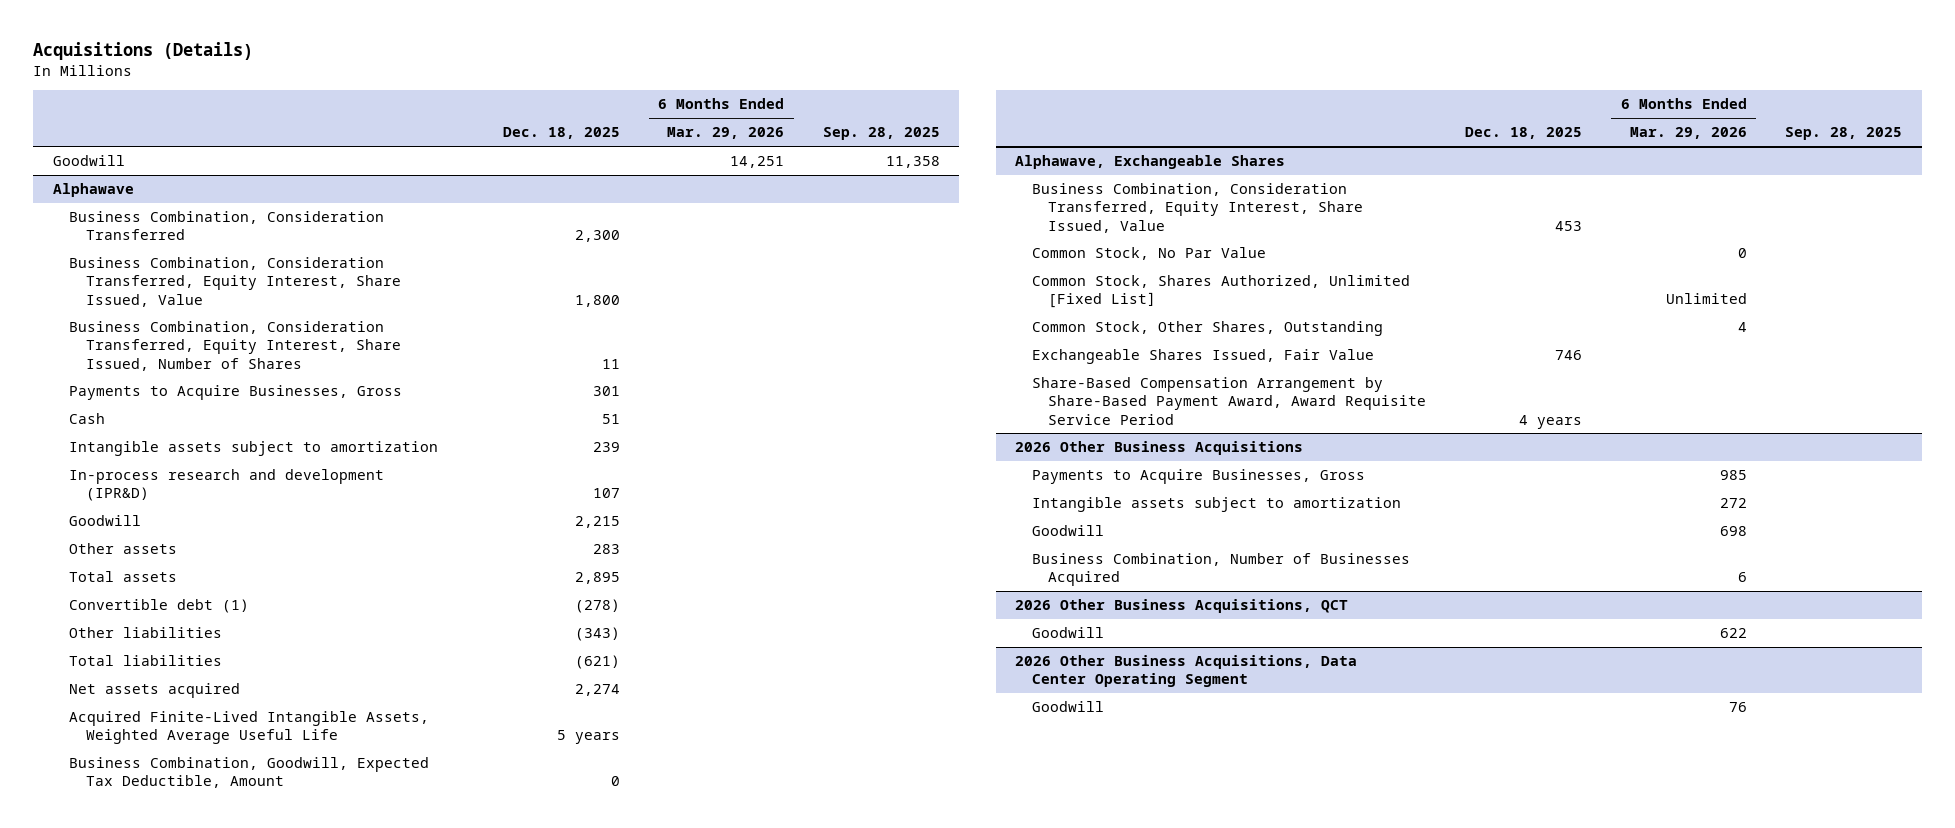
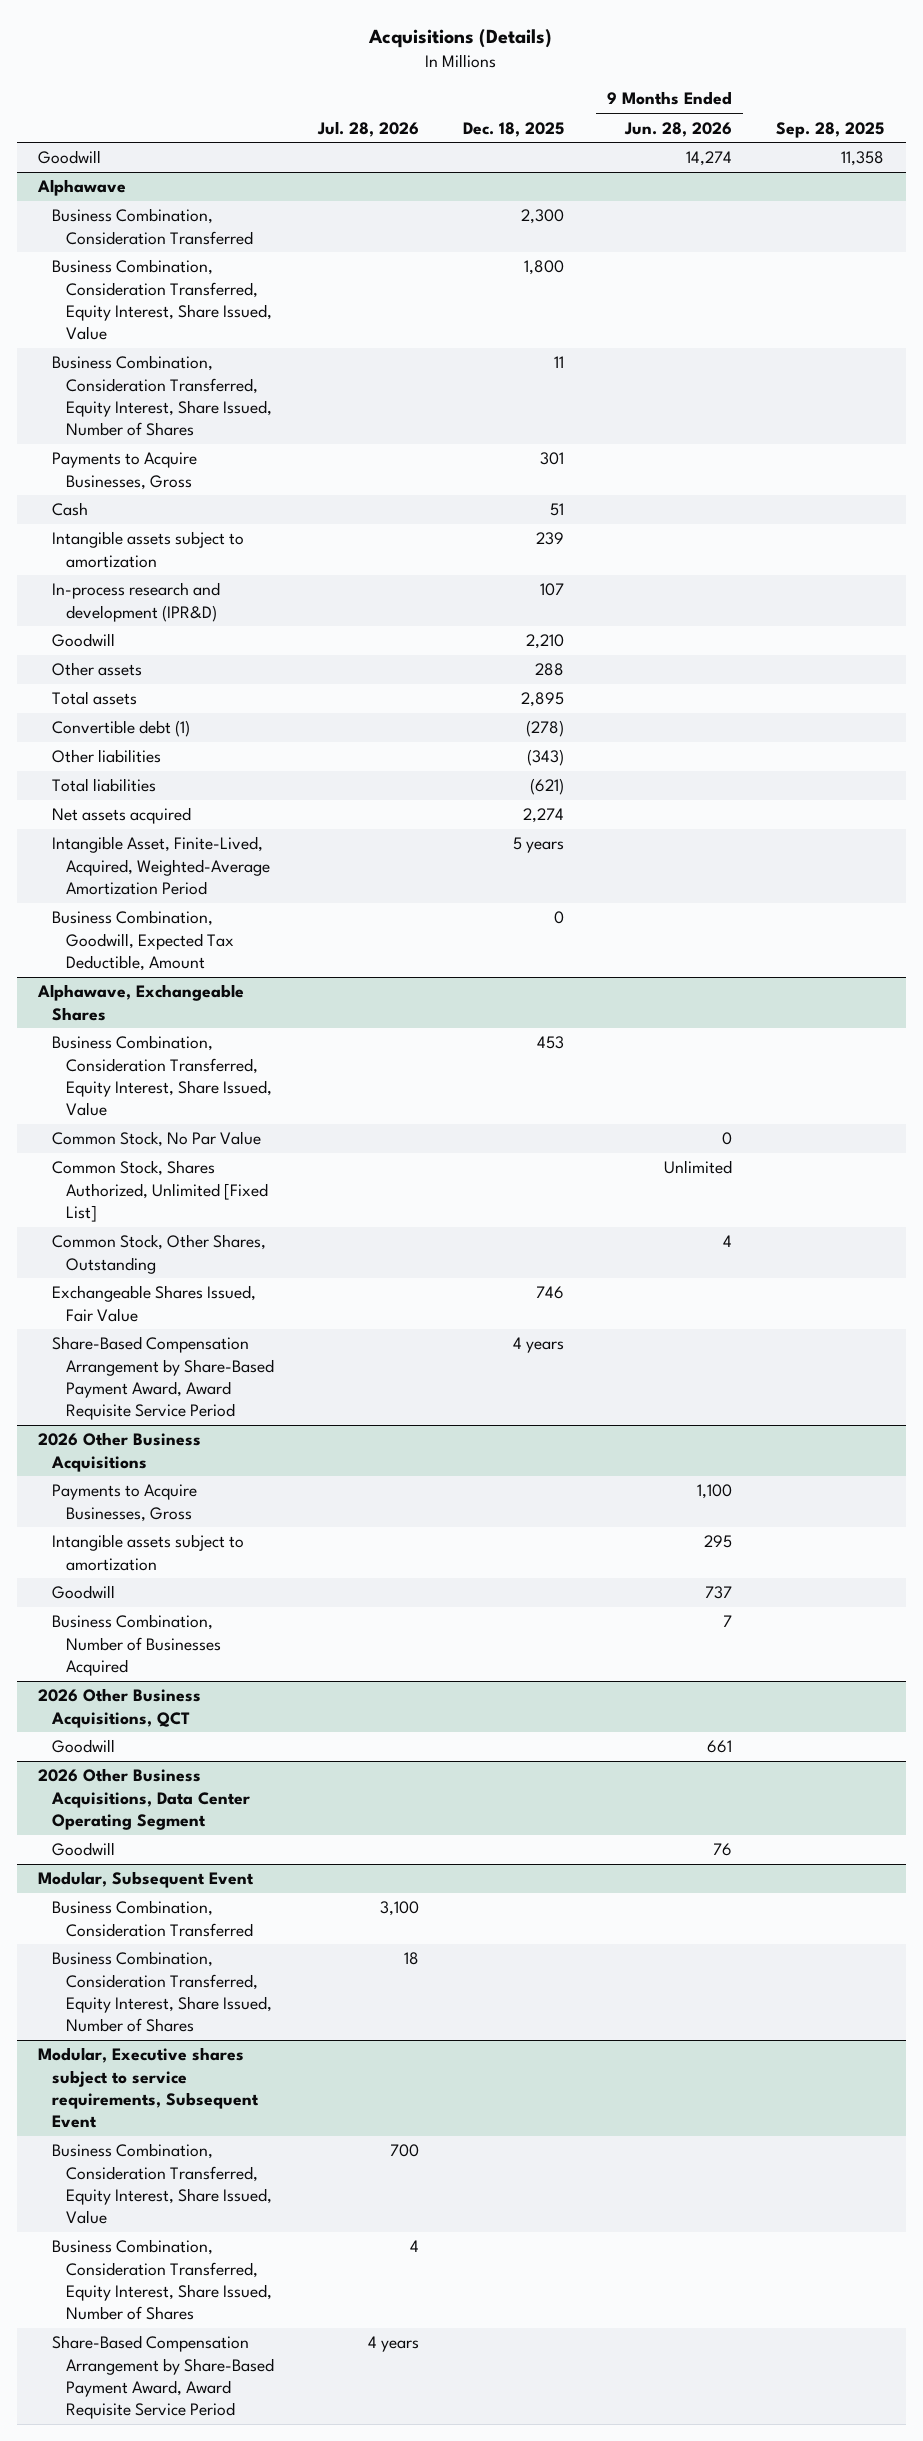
- | Dec. 18, 2025 | 6 Months Ended Mar. 29, 2026 | Sep. 28, 2025
+ | Jul. 28, 2026 | Dec. 18, 2025 | 9 Months Ended Jun. 28, 2026 | Sep. 28, 2025
@ Alphawave
- Goodwill | 2,215 | |
- Other assets | 283 | |
+ Goodwill | | 2,210 | |
+ Other assets | | 288 | |
- Acquired Finite-Lived Intangible Assets, Weighted Average Useful Life | 5 years | |
+ Intangible Asset, Finite-Lived, Acquired, Weighted-Average Amortization Period | | 5 years | |
+ Modular, Subsequent Event
+ Business Combination, Consideration Transferred | 3,100 | | |
+ Business Combination, Consideration Transferred, Equity Interest, Share Issued, Number of Shares | 18 | | |
+ Modular, Executive shares subject to service requirements, Subsequent Event
+ Business Combination, Consideration Transferred, Equity Interest, Share Issued, Value | 700 | | |
+ Business Combination, Consideration Transferred, Equity Interest, Share Issued, Number of Shares | 4 | | |
+ Share-Based Compensation Arrangement by Share-Based Payment Award, Award Requisite Service Period | 4 years | | |

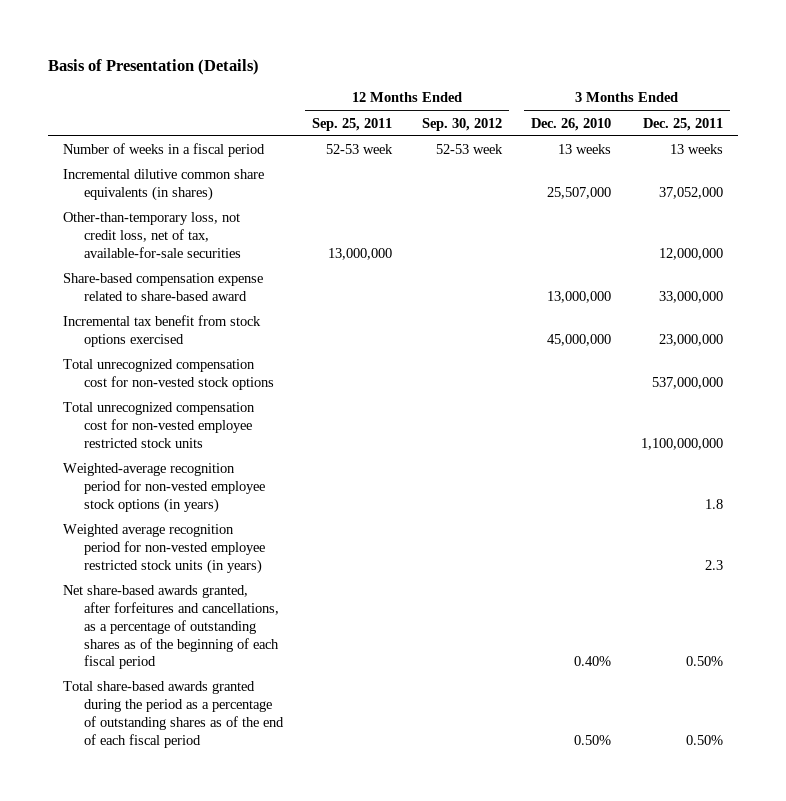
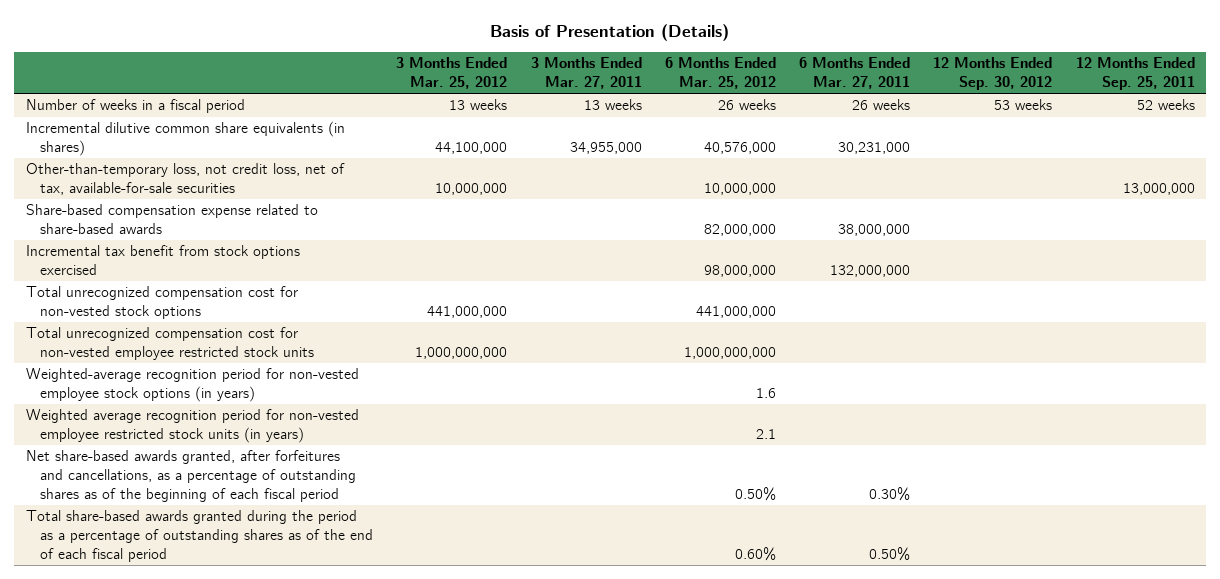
- | 12 Months Ended Sep. 25, 2011 | 12 Months Ended Sep. 30, 2012 | 3 Months Ended Dec. 26, 2010 | 3 Months Ended Dec. 25, 2011
+ | 3 Months Ended Mar. 25, 2012 | 3 Months Ended Mar. 27, 2011 | 6 Months Ended Mar. 25, 2012 | 6 Months Ended Mar. 27, 2011 | 12 Months Ended Sep. 30, 2012 | 12 Months Ended Sep. 25, 2011
- Number of weeks in a fiscal period | 52-53 week | 52-53 week | 13 weeks | 13 weeks
+ Number of weeks in a fiscal period | 13 weeks | 13 weeks | 26 weeks | 26 weeks | 53 weeks | 52 weeks
- Share-based compensation expense related to share-based award | | | 13,000,000 | 33,000,000
+ Share-based compensation expense related to share-based awards | | | 82,000,000 | 38,000,000 | |

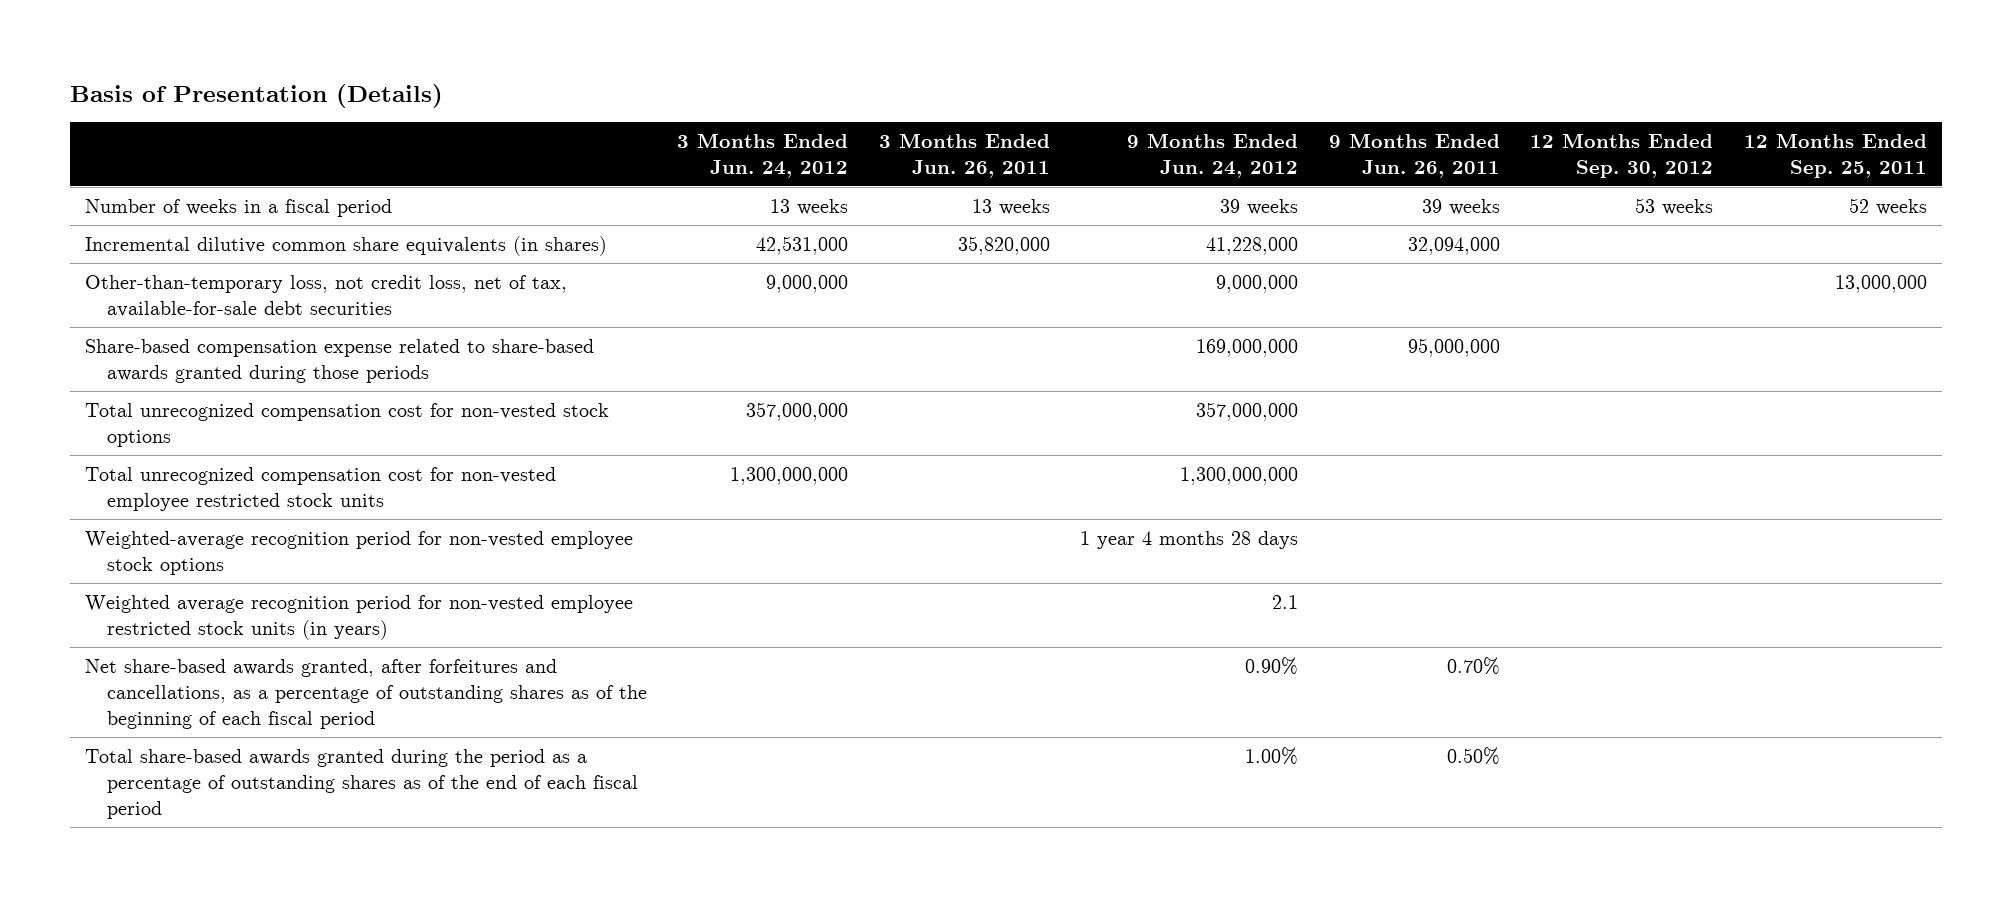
- | 3 Months Ended Mar. 25, 2012 | 3 Months Ended Mar. 27, 2011 | 6 Months Ended Mar. 25, 2012 | 6 Months Ended Mar. 27, 2011 | 12 Months Ended Sep. 30, 2012 | 12 Months Ended Sep. 25, 2011
+ | 3 Months Ended Jun. 24, 2012 | 3 Months Ended Jun. 26, 2011 | 9 Months Ended Jun. 24, 2012 | 9 Months Ended Jun. 26, 2011 | 12 Months Ended Sep. 30, 2012 | 12 Months Ended Sep. 25, 2011
- Other-than-temporary loss, not credit loss, net of tax, available-for-sale securities | 10,000,000 | | 10,000,000 | | | 13,000,000
- Share-based compensation expense related to share-based awards | | | 82,000,000 | 38,000,000 | |
- Incremental tax benefit from stock options exercised | | | 98,000,000 | 132,000,000 | |
+ Other-than-temporary loss, not credit loss, net of tax, available-for-sale debt securities | 9,000,000 | | 9,000,000 | | | 13,000,000
+ Share-based compensation expense related to share-based awards granted during those periods | | | 169,000,000 | 95,000,000 | |
- Weighted-average recognition period for non-vested employee stock options (in years) | | | 1.6 | | |
+ Weighted-average recognition period for non-vested employee stock options | | | 1 year 4 months 28 days | | |

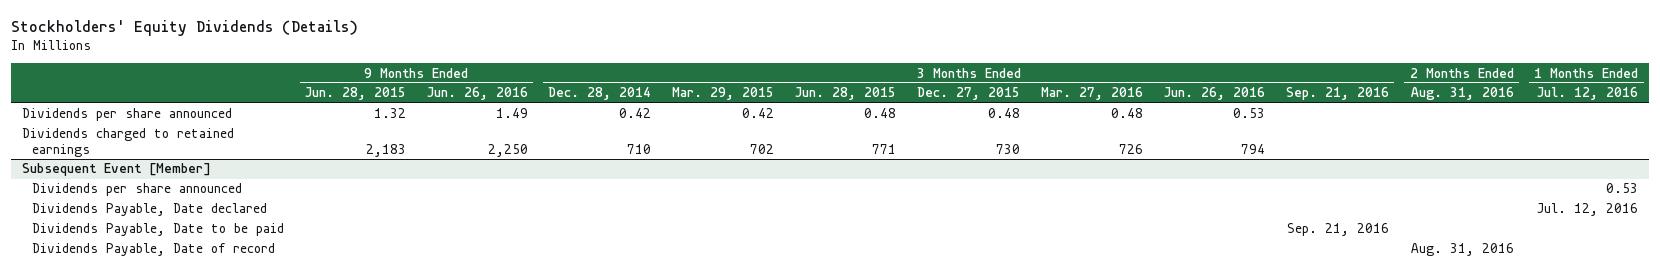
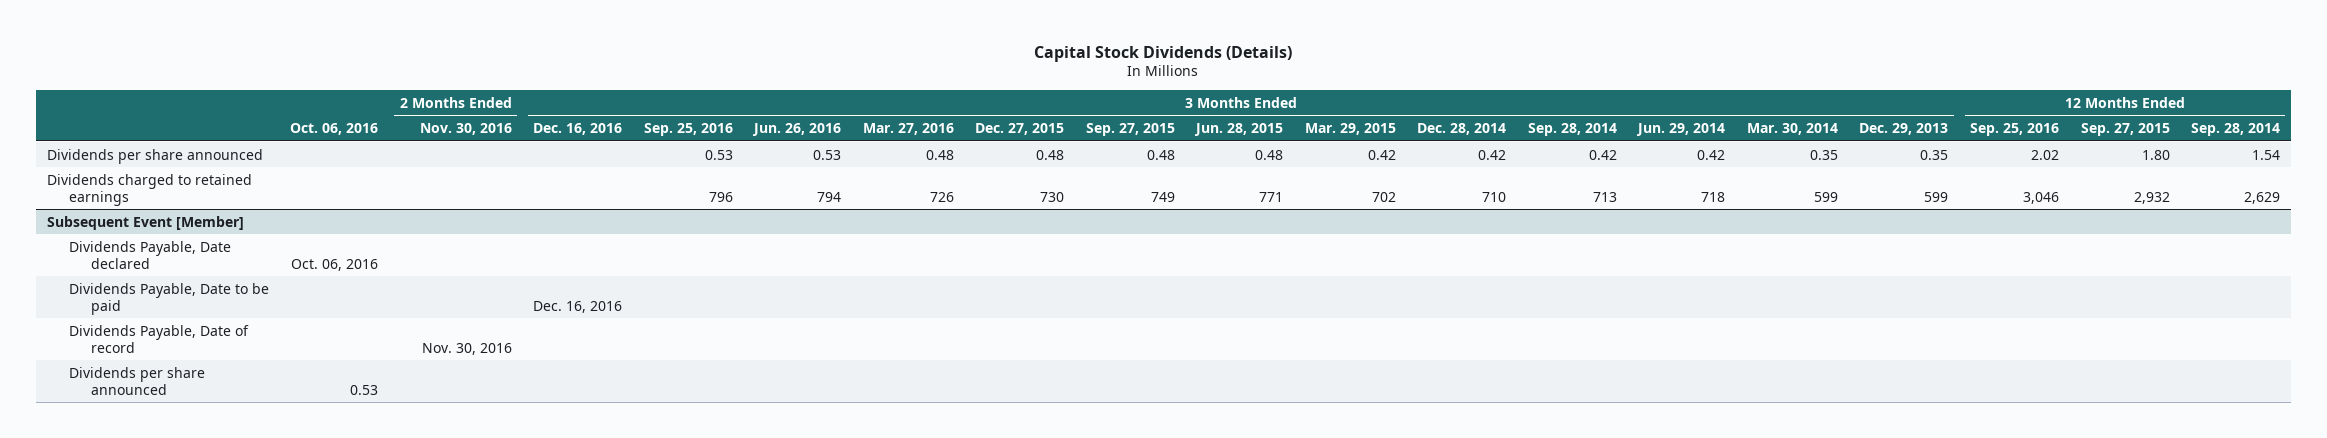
- Stockholders' Equity Dividends (Details)
+ Capital Stock Dividends (Details)
- | 9 Months Ended Jun. 28, 2015 | 9 Months Ended Jun. 26, 2016 | 3 Months Ended Dec. 28, 2014 | 3 Months Ended Mar. 29, 2015 | 3 Months Ended Jun. 28, 2015 | 3 Months Ended Dec. 27, 2015 | 3 Months Ended Mar. 27, 2016 | 3 Months Ended Jun. 26, 2016 | 3 Months Ended Sep. 21, 2016 | 2 Months Ended Aug. 31, 2016 | 1 Months Ended Jul. 12, 2016
+ | Oct. 06, 2016 | 2 Months Ended Nov. 30, 2016 | 3 Months Ended Dec. 16, 2016 | 3 Months Ended Sep. 25, 2016 | 3 Months Ended Jun. 26, 2016 | 3 Months Ended Mar. 27, 2016 | 3 Months Ended Dec. 27, 2015 | 3 Months Ended Sep. 27, 2015 | 3 Months Ended Jun. 28, 2015 | 3 Months Ended Mar. 29, 2015 | 3 Months Ended Dec. 28, 2014 | 3 Months Ended Sep. 28, 2014 | 3 Months Ended Jun. 29, 2014 | 3 Months Ended Mar. 30, 2014 | 3 Months Ended Dec. 29, 2013 | 12 Months Ended Sep. 25, 2016 | 12 Months Ended Sep. 27, 2015 | 12 Months Ended Sep. 28, 2014
@ Subsequent Event [Member]
moved down: Dividends per share announced | 0.53 | | | | | | | | | | | | | | | | |

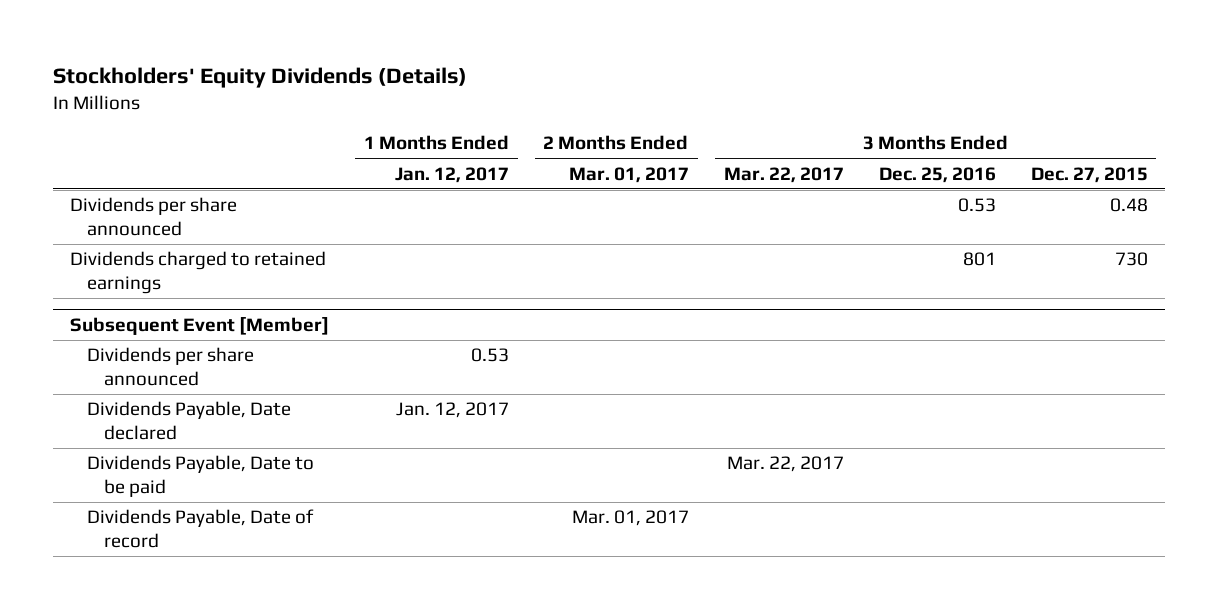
- Capital Stock Dividends (Details)
+ Stockholders' Equity Dividends (Details)
- | Oct. 06, 2016 | 2 Months Ended Nov. 30, 2016 | 3 Months Ended Dec. 16, 2016 | 3 Months Ended Sep. 25, 2016 | 3 Months Ended Jun. 26, 2016 | 3 Months Ended Mar. 27, 2016 | 3 Months Ended Dec. 27, 2015 | 3 Months Ended Sep. 27, 2015 | 3 Months Ended Jun. 28, 2015 | 3 Months Ended Mar. 29, 2015 | 3 Months Ended Dec. 28, 2014 | 3 Months Ended Sep. 28, 2014 | 3 Months Ended Jun. 29, 2014 | 3 Months Ended Mar. 30, 2014 | 3 Months Ended Dec. 29, 2013 | 12 Months Ended Sep. 25, 2016 | 12 Months Ended Sep. 27, 2015 | 12 Months Ended Sep. 28, 2014
+ | 1 Months Ended Jan. 12, 2017 | 2 Months Ended Mar. 01, 2017 | 3 Months Ended Mar. 22, 2017 | 3 Months Ended Dec. 25, 2016 | 3 Months Ended Dec. 27, 2015
@ Subsequent Event [Member]
moved up: Dividends per share announced | 0.53 | | | |

